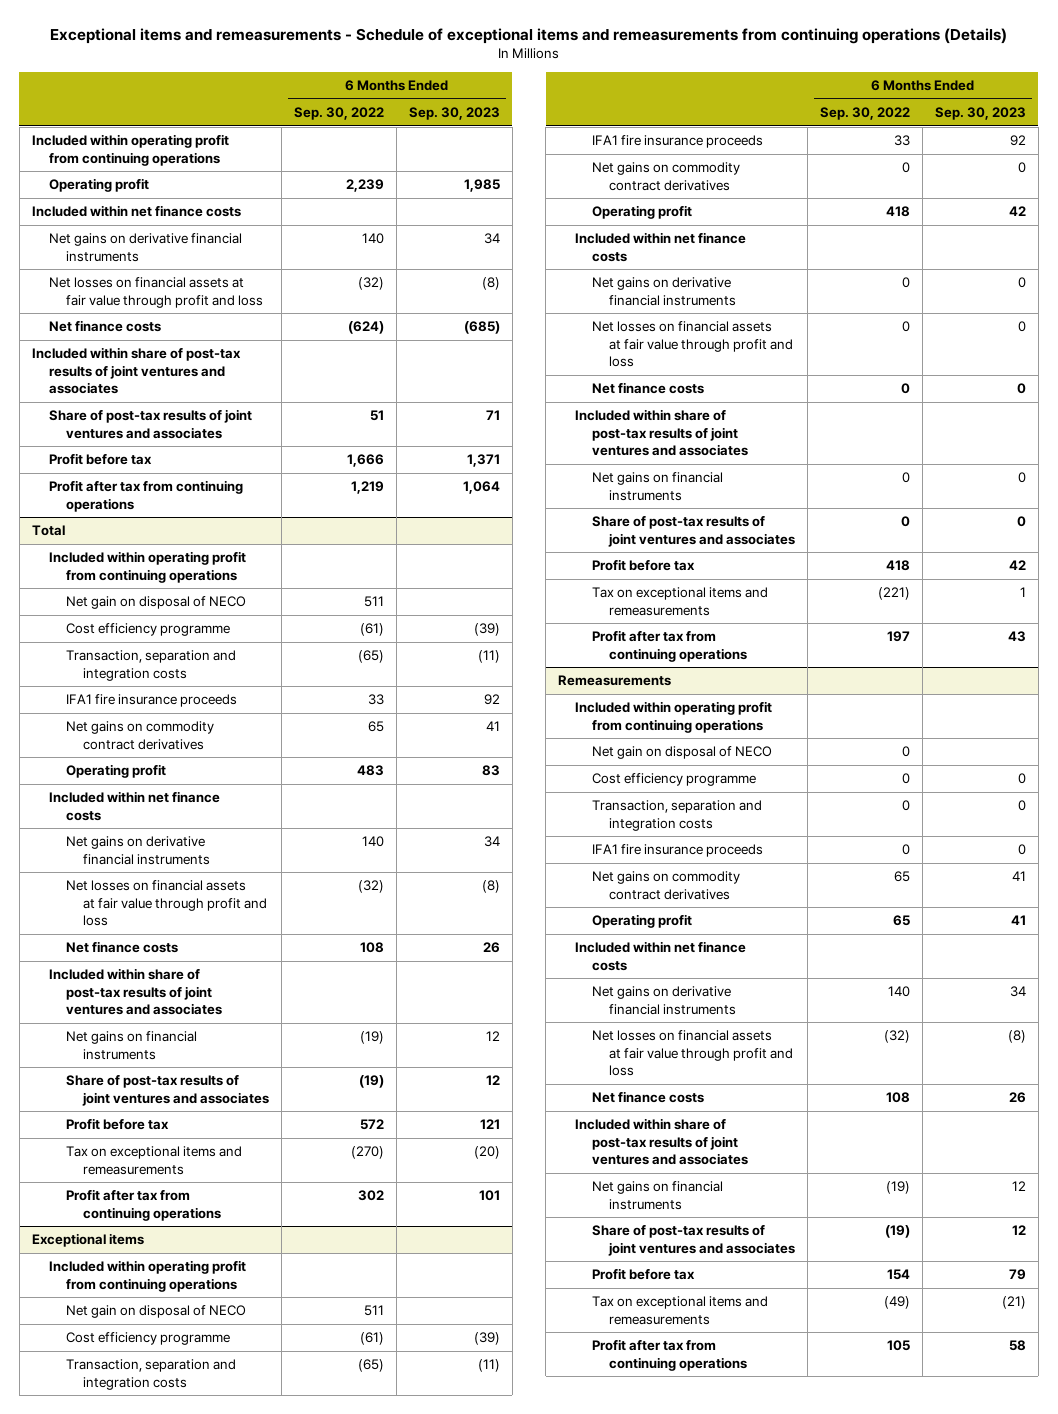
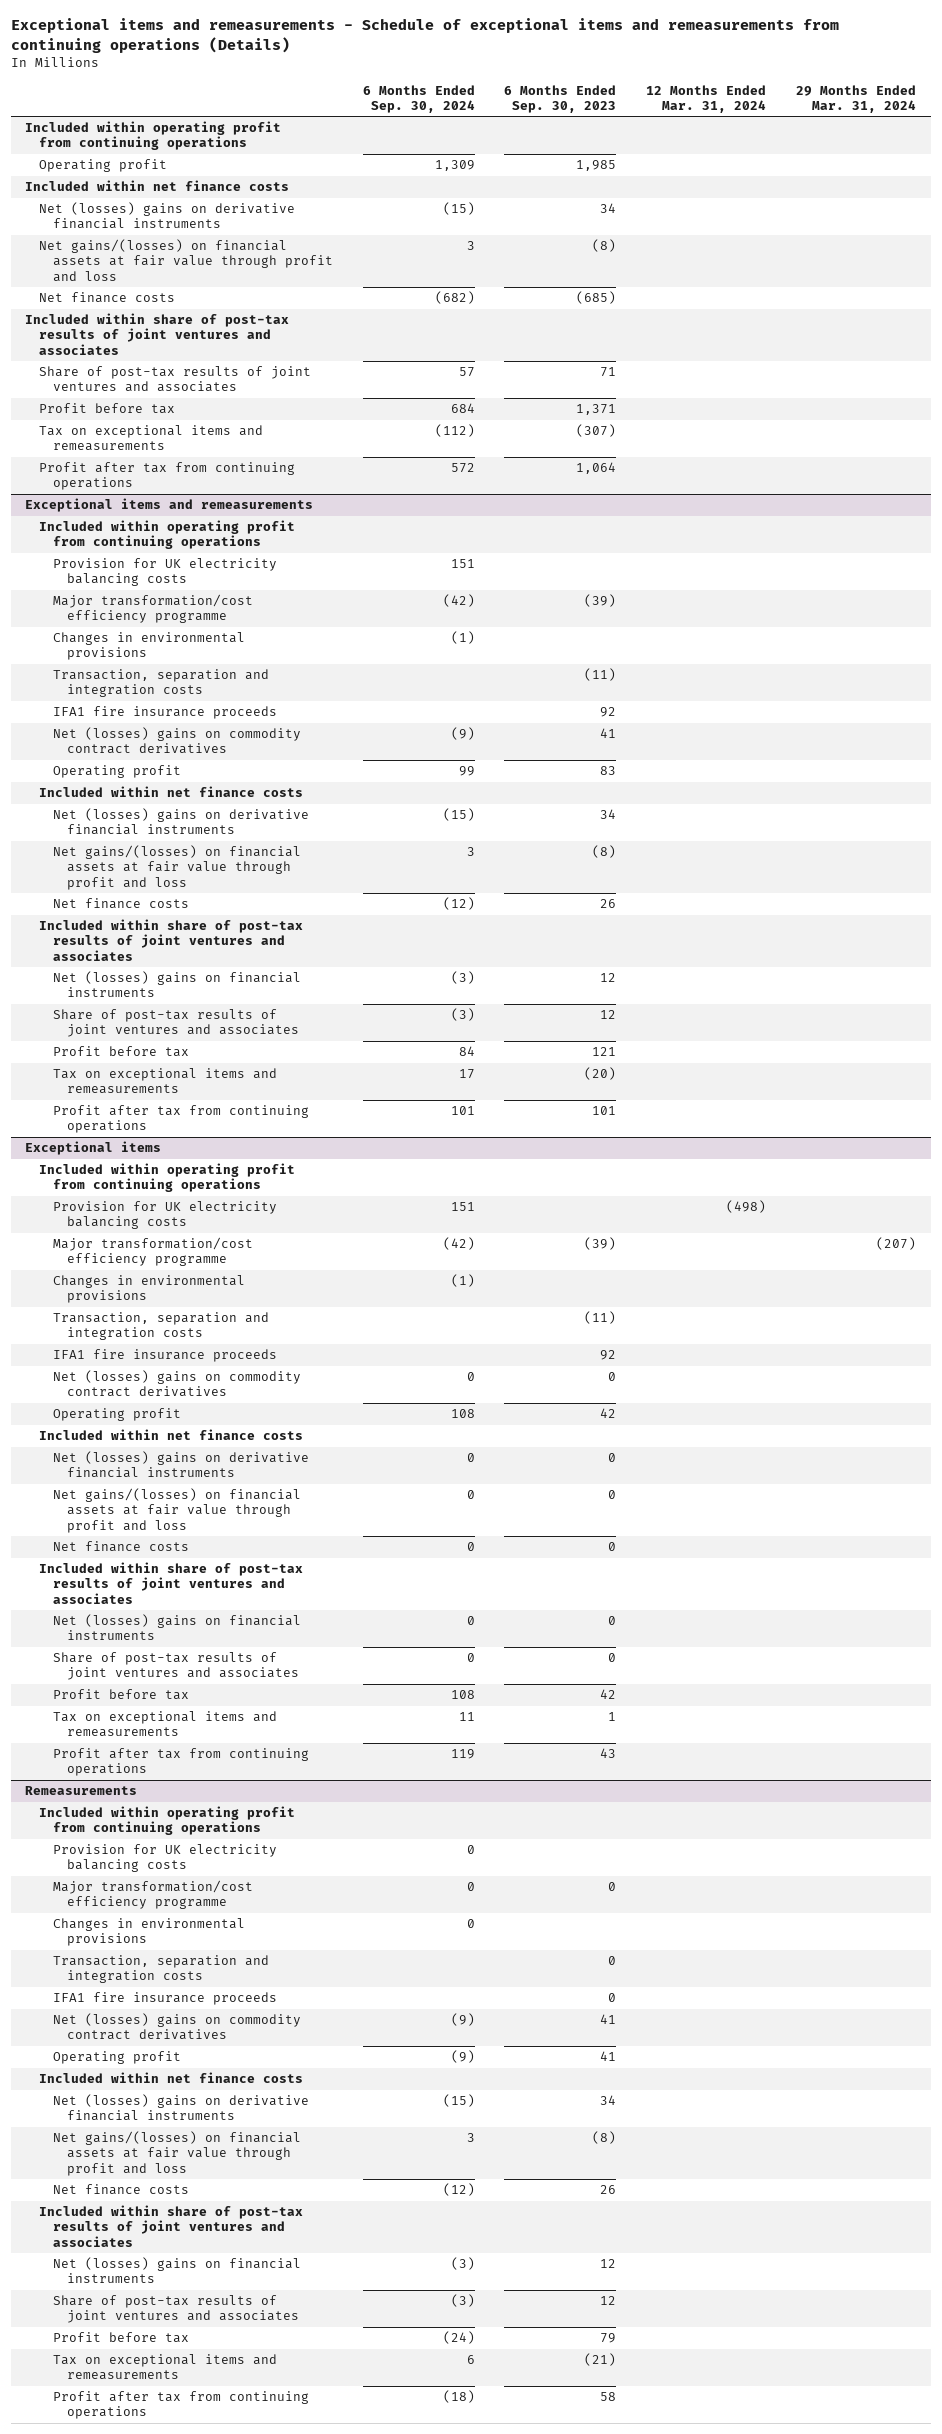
- | 6 Months Ended Sep. 30, 2022 | 6 Months Ended Sep. 30, 2023
+ | 6 Months Ended Sep. 30, 2024 | 6 Months Ended Sep. 30, 2023 | 12 Months Ended Mar. 31, 2024 | 29 Months Ended Mar. 31, 2024
- Net gains on derivative financial instruments | 140 | 34
- Net losses on financial assets at fair value through profit and loss | (32) | (8)
+ Net (losses) gains on derivative financial instruments | (15) | 34 | |
+ Net gains/(losses) on financial assets at fair value through profit and loss | 3 | (8) | |
+ Tax on exceptional items and remeasurements | (112) | (307) | |
- Total
+ Exceptional items and remeasurements
- Net gain on disposal of NECO | 511 |
- Cost efficiency programme | (61) | (39)
+ Provision for UK electricity balancing costs | 151 | | |
+ Major transformation/cost efficiency programme | (42) | (39) | |
+ Changes in environmental provisions | (1) | | |
- Net gains on commodity contract derivatives | 65 | 41
+ Net (losses) gains on commodity contract derivatives | (9) | 41 | |
- Net gains on derivative financial instruments | 140 | 34
- Net losses on financial assets at fair value through profit and loss | (32) | (8)
+ Net (losses) gains on derivative financial instruments | (15) | 34 | |
+ Net gains/(losses) on financial assets at fair value through profit and loss | 3 | (8) | |
- Net gains on financial instruments | (19) | 12
+ Net (losses) gains on financial instruments | (3) | 12 | |
@ Exceptional items
- Net gain on disposal of NECO | 511 |
- Cost efficiency programme | (61) | (39)
+ Provision for UK electricity balancing costs | 151 | | (498) |
+ Major transformation/cost efficiency programme | (42) | (39) | | (207)
+ Changes in environmental provisions | (1) | | |
- Net gains on commodity contract derivatives | 0 | 0
+ Net (losses) gains on commodity contract derivatives | 0 | 0 | |
- Net gains on derivative financial instruments | 0 | 0
- Net losses on financial assets at fair value through profit and loss | 0 | 0
+ Net (losses) gains on derivative financial instruments | 0 | 0 | |
+ Net gains/(losses) on financial assets at fair value through profit and loss | 0 | 0 | |
- Net gains on financial instruments | 0 | 0
+ Net (losses) gains on financial instruments | 0 | 0 | |
@ Remeasurements
- Net gain on disposal of NECO | 0 |
- Cost efficiency programme | 0 | 0
+ Provision for UK electricity balancing costs | 0 | | |
+ Major transformation/cost efficiency programme | 0 | 0 | |
+ Changes in environmental provisions | 0 | | |
- Net gains on commodity contract derivatives | 65 | 41
+ Net (losses) gains on commodity contract derivatives | (9) | 41 | |
- Net gains on derivative financial instruments | 140 | 34
- Net losses on financial assets at fair value through profit and loss | (32) | (8)
+ Net (losses) gains on derivative financial instruments | (15) | 34 | |
+ Net gains/(losses) on financial assets at fair value through profit and loss | 3 | (8) | |
- Net gains on financial instruments | (19) | 12
+ Net (losses) gains on financial instruments | (3) | 12 | |

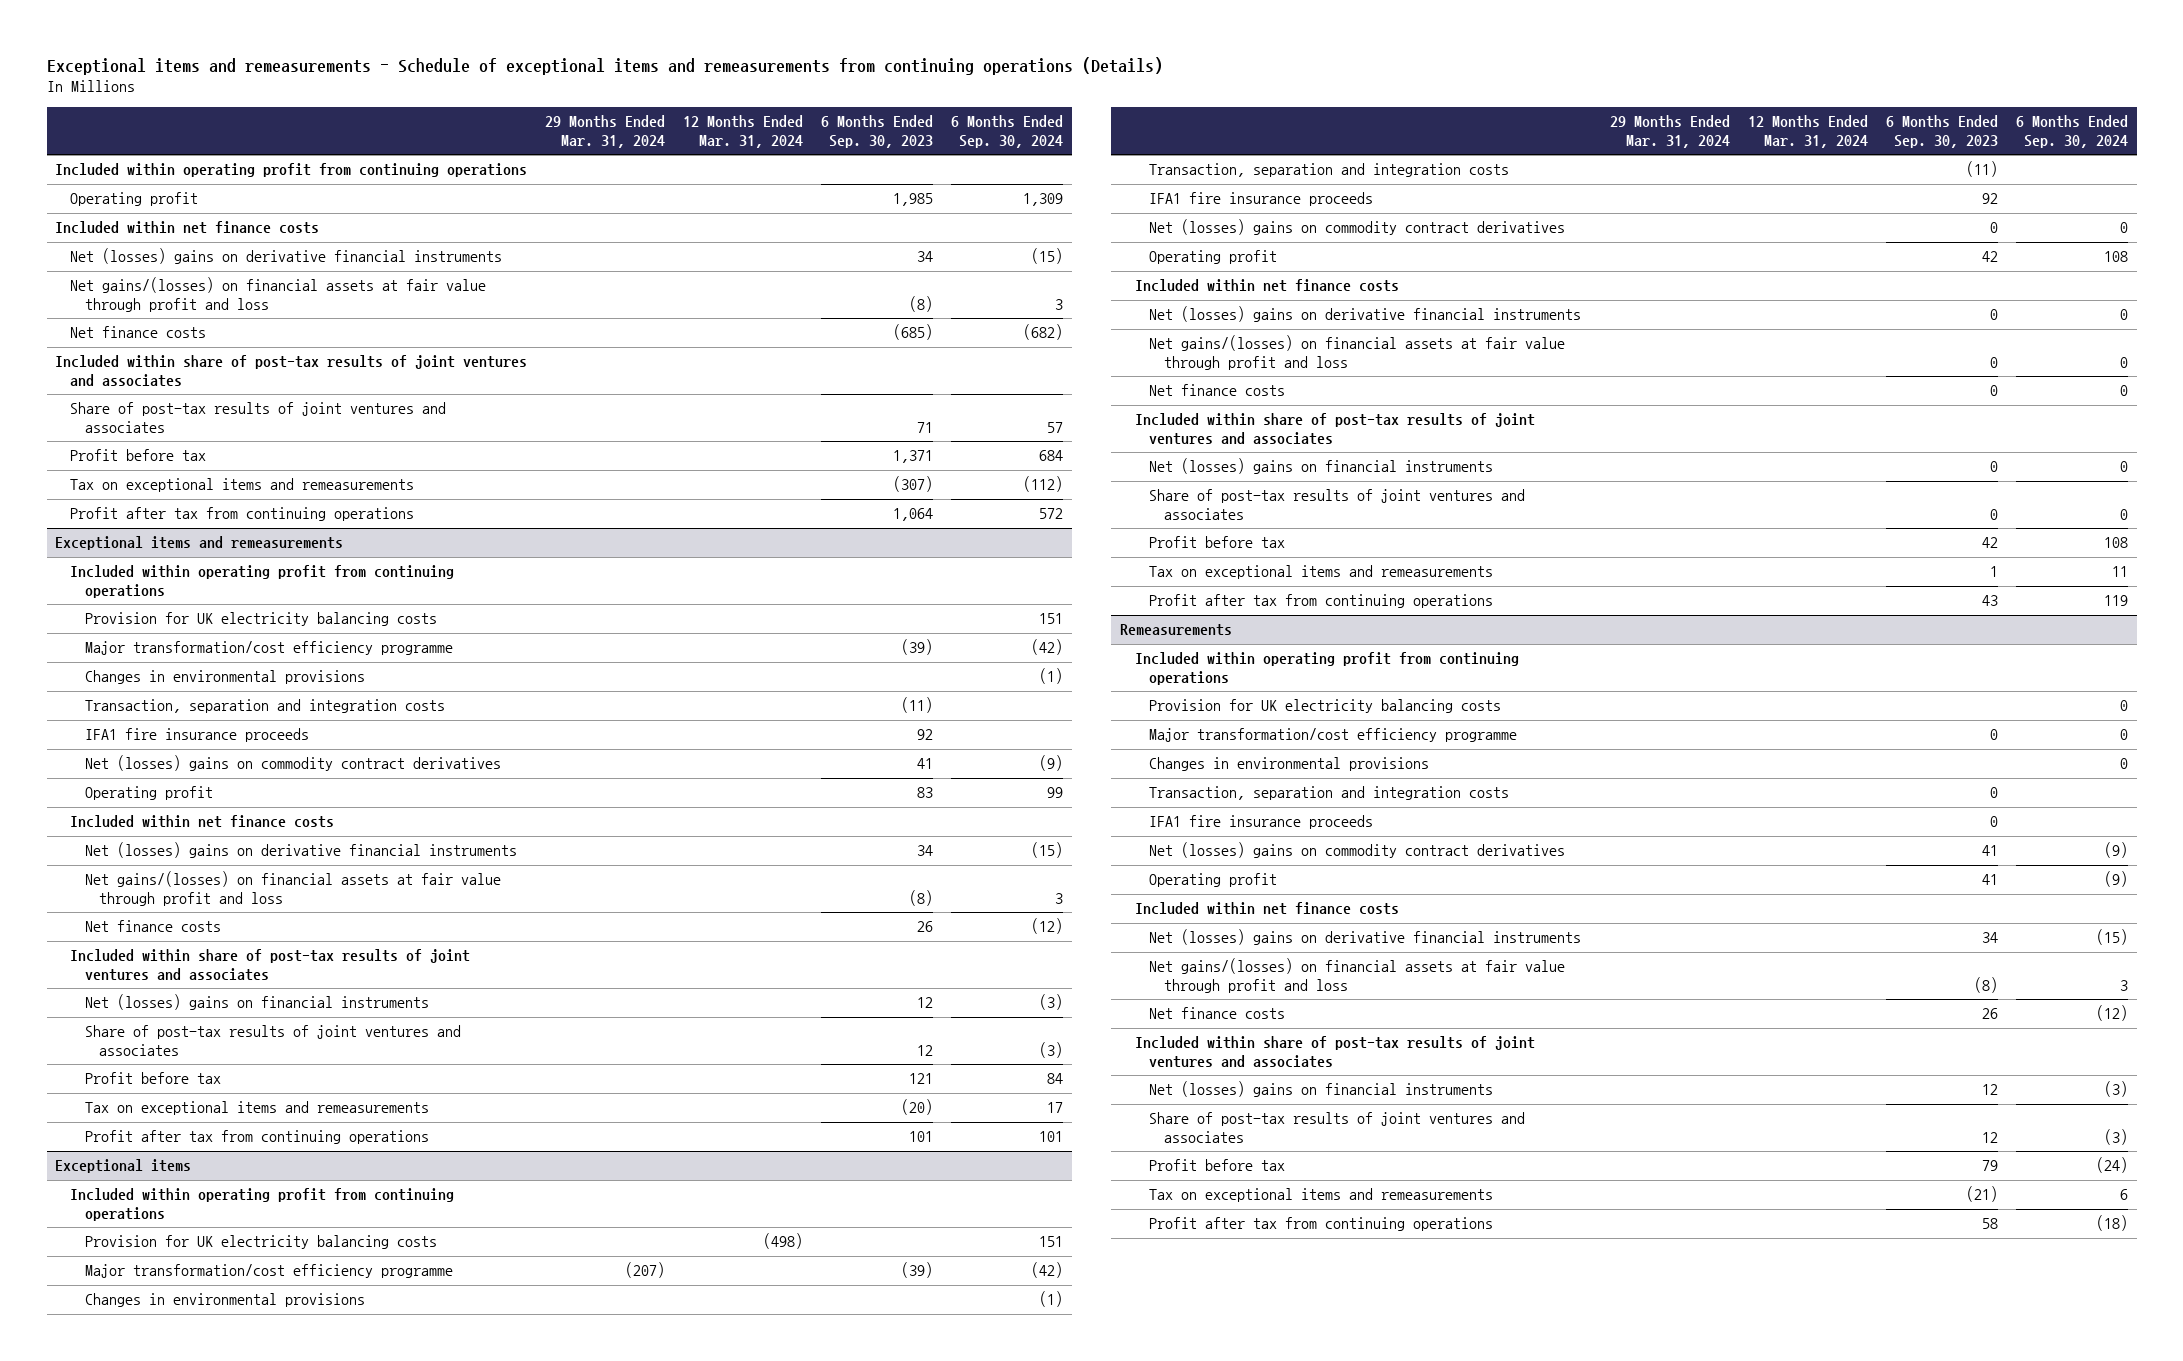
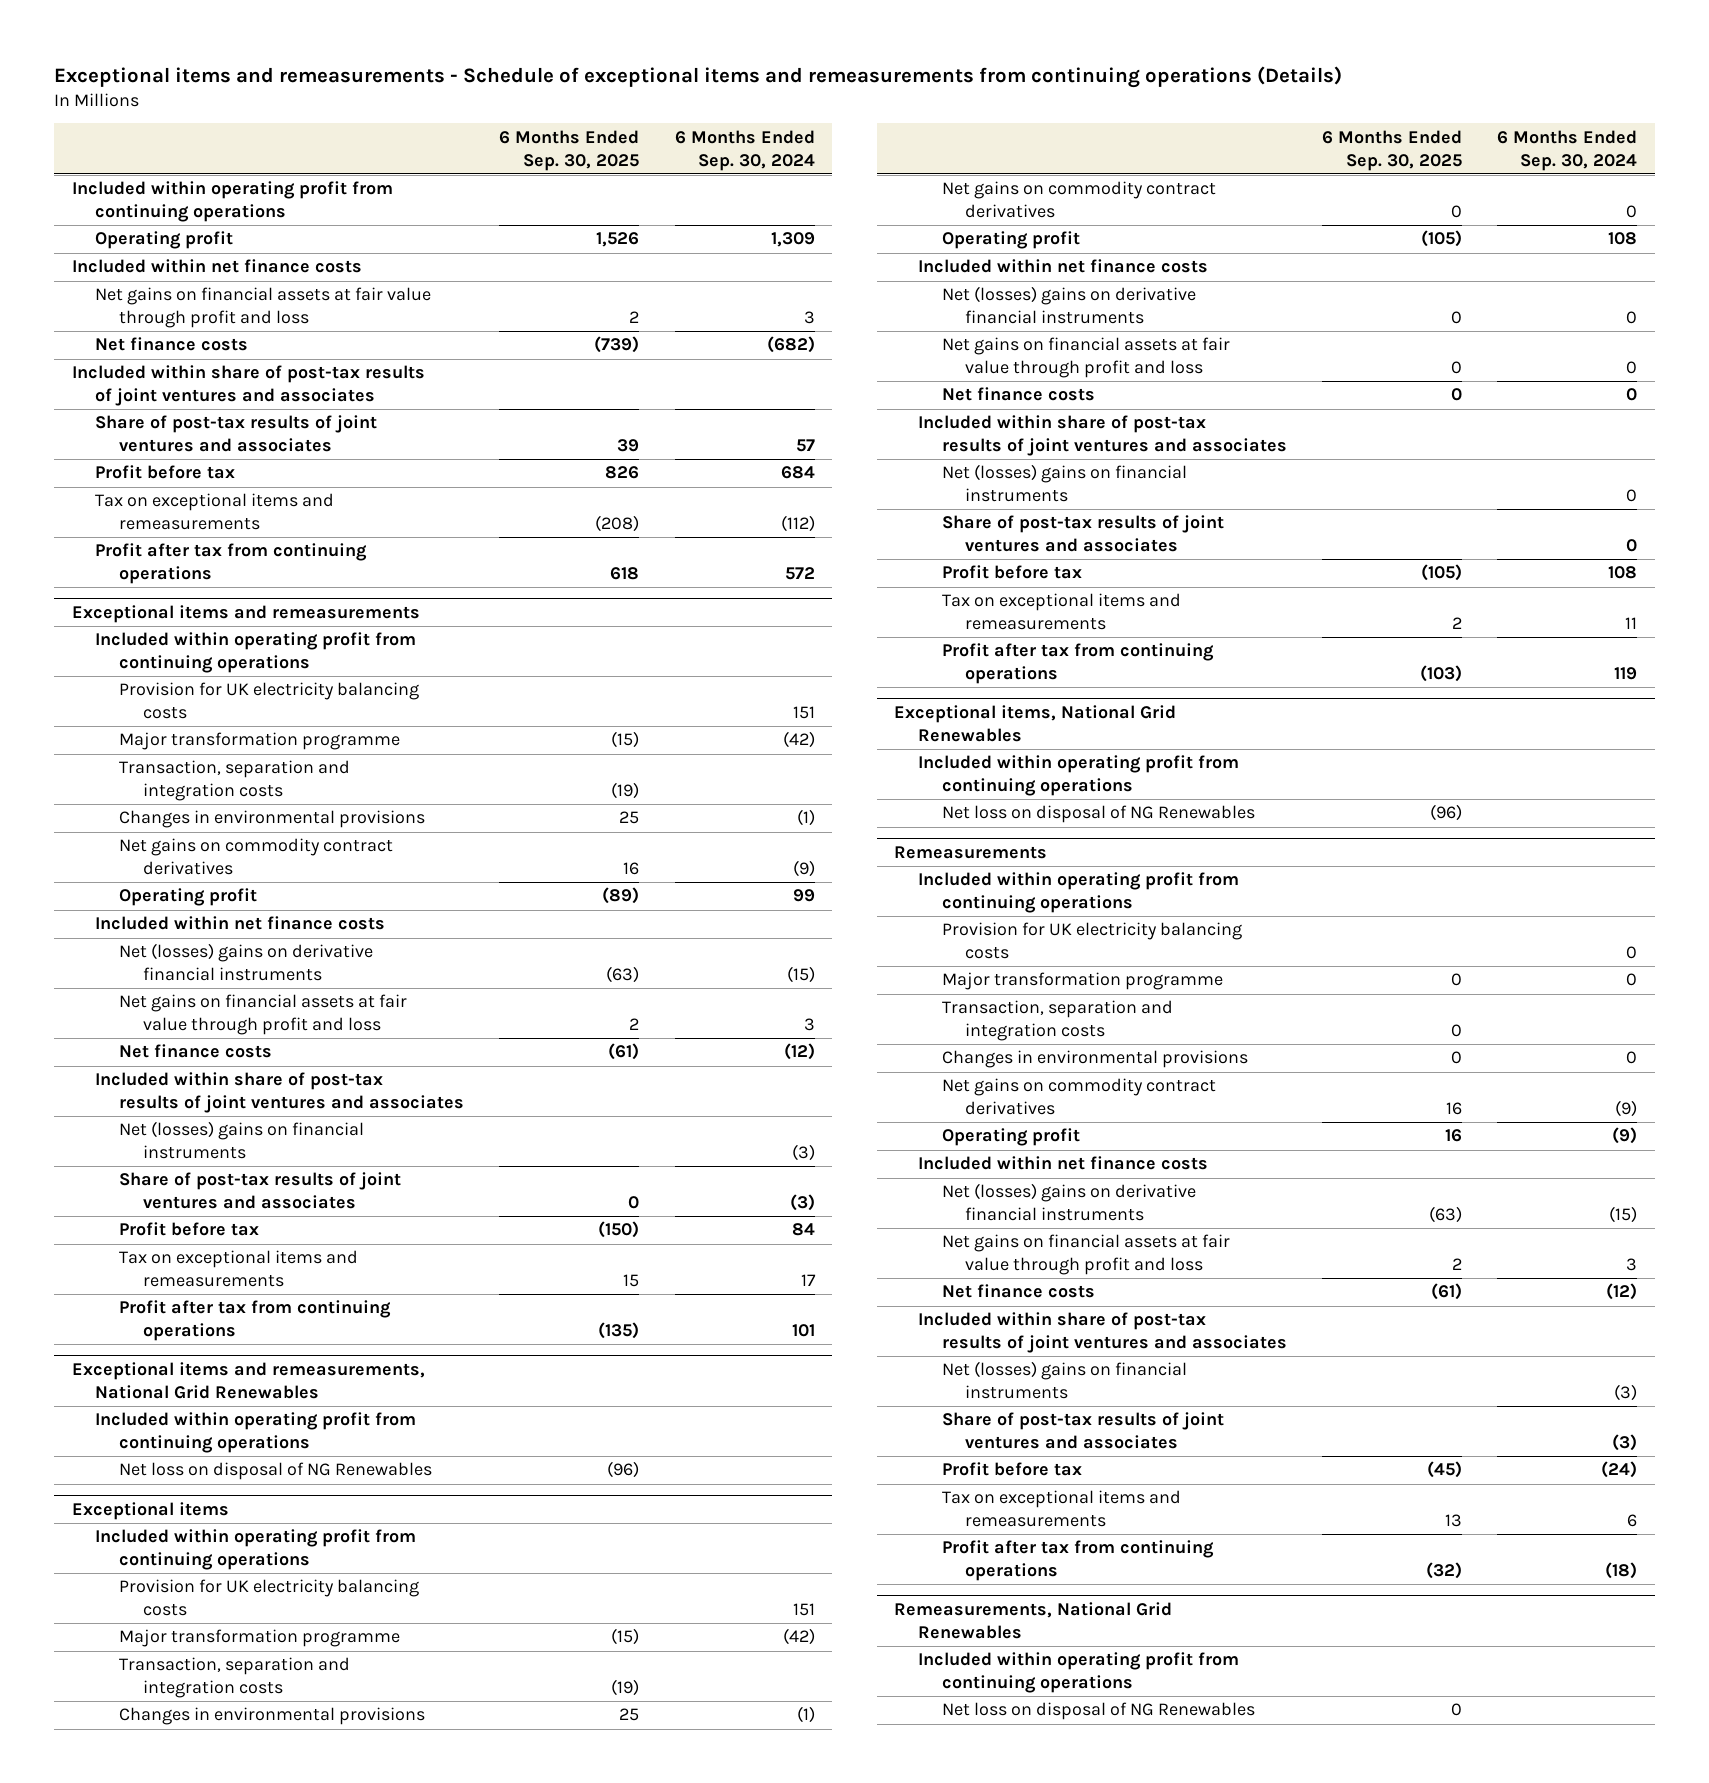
- | 29 Months Ended Mar. 31, 2024 | 12 Months Ended Mar. 31, 2024 | 6 Months Ended Sep. 30, 2023 | 6 Months Ended Sep. 30, 2024
+ | 6 Months Ended Sep. 30, 2025 | 6 Months Ended Sep. 30, 2024
- Net (losses) gains on derivative financial instruments | | | 34 | (15)
- Net gains/(losses) on financial assets at fair value through profit and loss | | | (8) | 3
+ Net gains on financial assets at fair value through profit and loss | 2 | 3
@ Exceptional items and remeasurements
- Major transformation/cost efficiency programme | | | (39) | (42)
+ Major transformation programme | (15) | (42)
- IFA1 fire insurance proceeds | | | 92 |
- Net (losses) gains on commodity contract derivatives | | | 41 | (9)
moved down: Changes in environmental provisions | 25 | (1)
+ Net gains on commodity contract derivatives | 16 | (9)
- Net gains/(losses) on financial assets at fair value through profit and loss | | | (8) | 3
+ Net gains on financial assets at fair value through profit and loss | 2 | 3
+ Exceptional items and remeasurements, National Grid Renewables
+ Included within operating profit from continuing operations
+ Net loss on disposal of NG Renewables | (96) |
@ Exceptional items
- Major transformation/cost efficiency programme | (207) | | (39) | (42)
+ Major transformation programme | (15) | (42)
- IFA1 fire insurance proceeds | | | 92 |
- Net (losses) gains on commodity contract derivatives | | | 0 | 0
moved down: Changes in environmental provisions | 25 | (1)
+ Net gains on commodity contract derivatives | 0 | 0
- Net gains/(losses) on financial assets at fair value through profit and loss | | | 0 | 0
+ Net gains on financial assets at fair value through profit and loss | 0 | 0
+ Exceptional items, National Grid Renewables
+ Included within operating profit from continuing operations
+ Net loss on disposal of NG Renewables | (96) |
@ Remeasurements
- Major transformation/cost efficiency programme | | | 0 | 0
+ Major transformation programme | 0 | 0
- IFA1 fire insurance proceeds | | | 0 |
- Net (losses) gains on commodity contract derivatives | | | 41 | (9)
moved down: Changes in environmental provisions | 0 | 0
+ Net gains on commodity contract derivatives | 16 | (9)
- Net gains/(losses) on financial assets at fair value through profit and loss | | | (8) | 3
+ Net gains on financial assets at fair value through profit and loss | 2 | 3
+ Remeasurements, National Grid Renewables
+ Included within operating profit from continuing operations
+ Net loss on disposal of NG Renewables | 0 |

